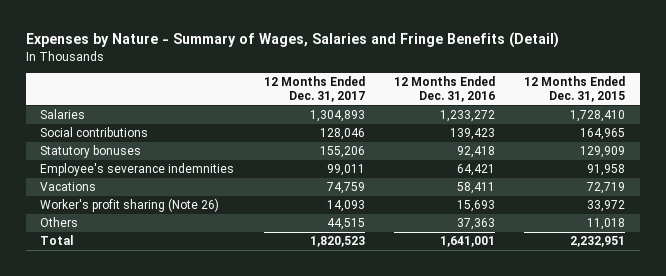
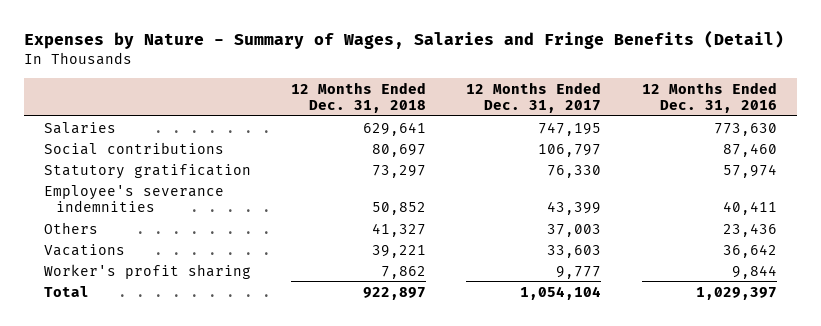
- | 12 Months Ended Dec. 31, 2017 | 12 Months Ended Dec. 31, 2016 | 12 Months Ended Dec. 31, 2015
+ | 12 Months Ended Dec. 31, 2018 | 12 Months Ended Dec. 31, 2017 | 12 Months Ended Dec. 31, 2016
- Salaries | 1,304,893 | 1,233,272 | 1,728,410
- Social contributions | 128,046 | 139,423 | 164,965
- Statutory bonuses | 155,206 | 92,418 | 129,909
- Employee's severance indemnities | 99,011 | 64,421 | 91,958
- Vacations | 74,759 | 58,411 | 72,719
- Worker's profit sharing (Note 26) | 14,093 | 15,693 | 33,972
- Others | 44,515 | 37,363 | 11,018
- Total | 1,820,523 | 1,641,001 | 2,232,951
+ Salaries | 629,641 | 747,195 | 773,630
+ Social contributions | 80,697 | 106,797 | 87,460
+ Statutory gratification | 73,297 | 76,330 | 57,974
+ Employee's severance indemnities | 50,852 | 43,399 | 40,411
+ Others | 41,327 | 37,003 | 23,436
+ Vacations | 39,221 | 33,603 | 36,642
+ Worker's profit sharing | 7,862 | 9,777 | 9,844
+ Total | 922,897 | 1,054,104 | 1,029,397

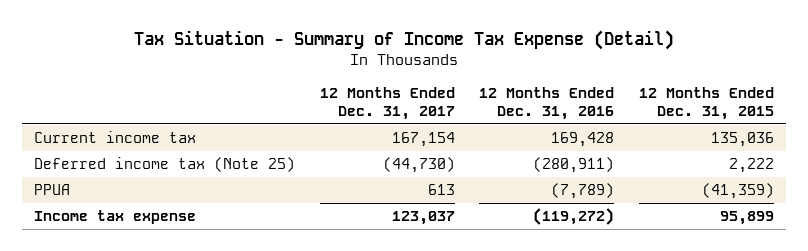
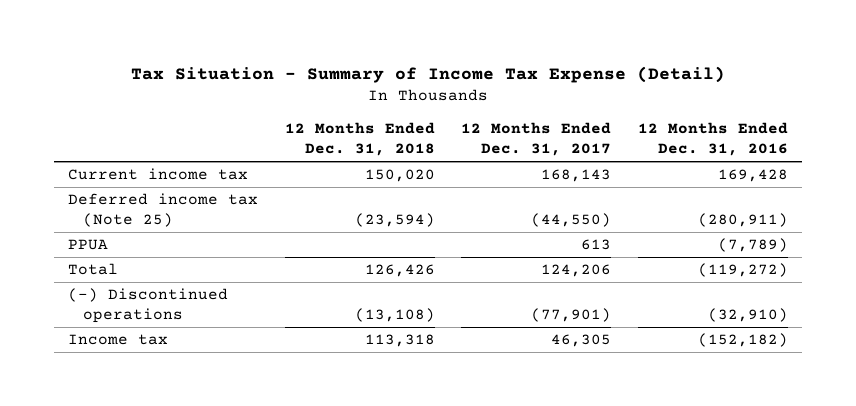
- | 12 Months Ended Dec. 31, 2017 | 12 Months Ended Dec. 31, 2016 | 12 Months Ended Dec. 31, 2015
+ | 12 Months Ended Dec. 31, 2018 | 12 Months Ended Dec. 31, 2017 | 12 Months Ended Dec. 31, 2016
- Current income tax | 167,154 | 169,428 | 135,036
- Deferred income tax (Note 25) | (44,730) | (280,911) | 2,222
+ Current income tax | 150,020 | 168,143 | 169,428
+ Deferred income tax (Note 25) | (23,594) | (44,550) | (280,911)
- Income tax expense | 123,037 | (119,272) | 95,899
+ Total | 126,426 | 124,206 | (119,272)
+ (-) Discontinued operations | (13,108) | (77,901) | (32,910)
+ Income tax | 113,318 | 46,305 | (152,182)

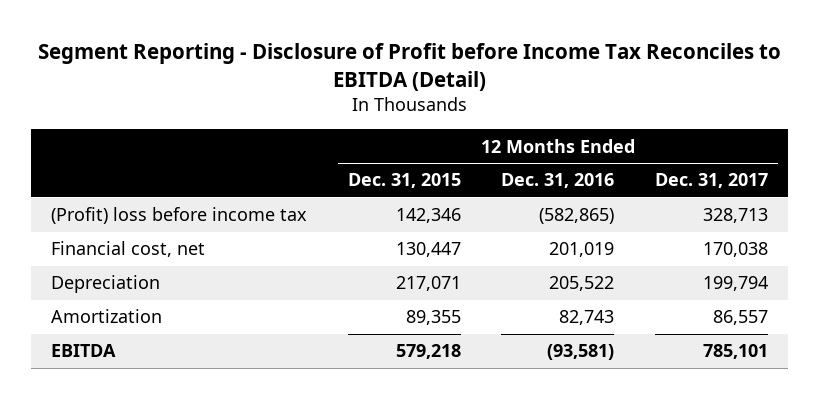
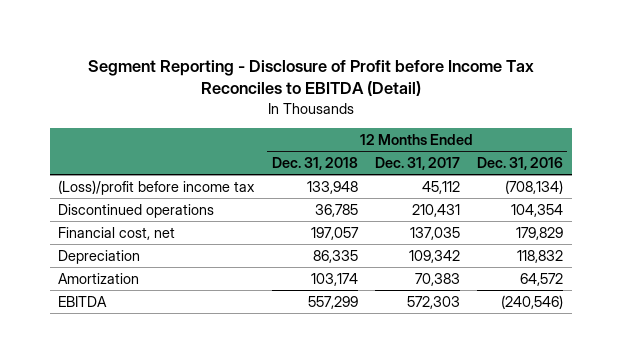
- | 12 Months Ended Dec. 31, 2015 | 12 Months Ended Dec. 31, 2016 | 12 Months Ended Dec. 31, 2017
+ | 12 Months Ended Dec. 31, 2018 | 12 Months Ended Dec. 31, 2017 | 12 Months Ended Dec. 31, 2016
- (Profit) loss before income tax | 142,346 | (582,865) | 328,713
- Financial cost, net | 130,447 | 201,019 | 170,038
- Depreciation | 217,071 | 205,522 | 199,794
- Amortization | 89,355 | 82,743 | 86,557
- EBITDA | 579,218 | (93,581) | 785,101
+ (Loss)/profit before income tax | 133,948 | 45,112 | (708,134)
+ Discontinued operations | 36,785 | 210,431 | 104,354
+ Financial cost, net | 197,057 | 137,035 | 179,829
+ Depreciation | 86,335 | 109,342 | 118,832
+ Amortization | 103,174 | 70,383 | 64,572
+ EBITDA | 557,299 | 572,303 | (240,546)

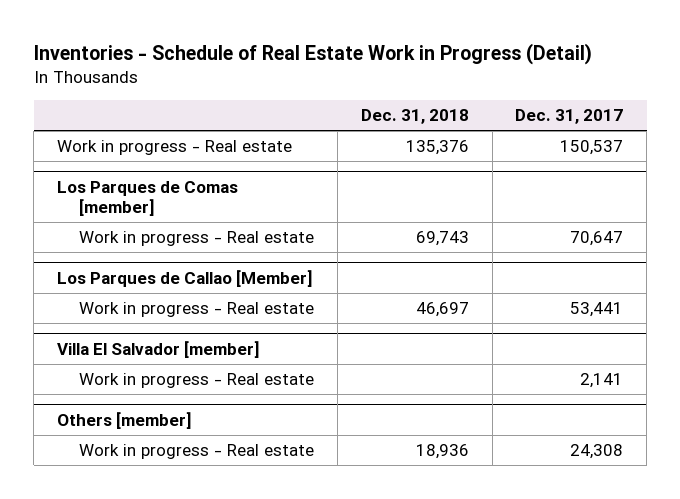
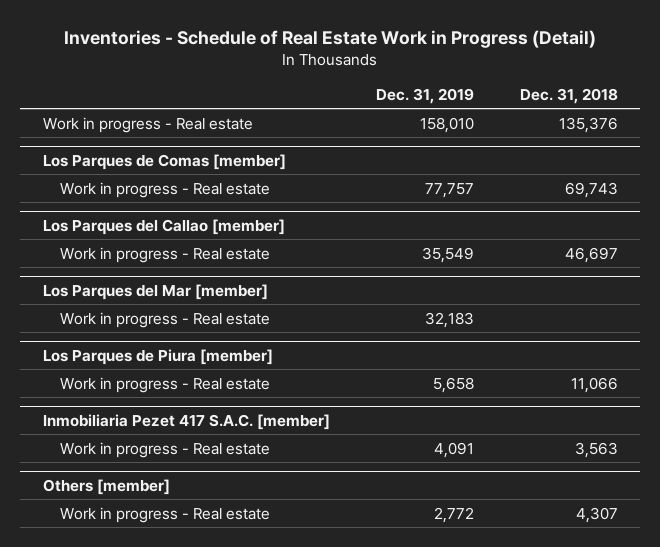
- | Dec. 31, 2018 | Dec. 31, 2017
+ | Dec. 31, 2019 | Dec. 31, 2018
- Los Parques de Callao [Member]
+ Los Parques del Callao [member]
- Villa El Salvador [member]
+ Los Parques del Mar [member]
+ Los Parques de Piura [member]
+ Work in progress - Real estate | 5,658 | 11,066
+ Inmobiliaria Pezet 417 S.A.C. [member]
+ Work in progress - Real estate | 4,091 | 3,563
@ Others [member]
- Work in progress - Real estate | 18,936 | 24,308
+ Work in progress - Real estate | 2,772 | 4,307

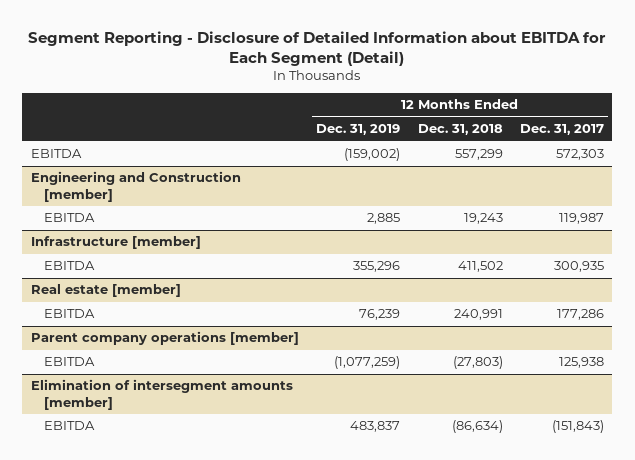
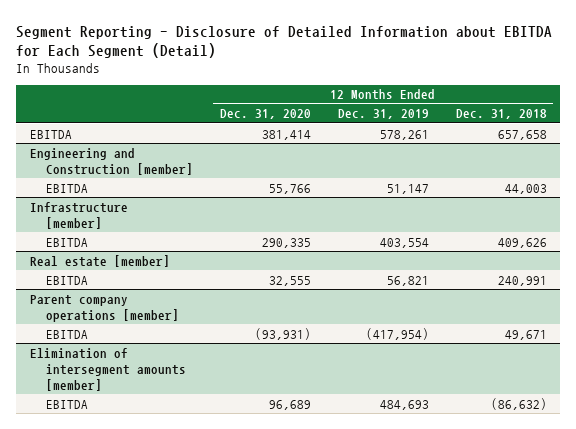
- | 12 Months Ended Dec. 31, 2019 | 12 Months Ended Dec. 31, 2018 | 12 Months Ended Dec. 31, 2017
+ | 12 Months Ended Dec. 31, 2020 | 12 Months Ended Dec. 31, 2019 | 12 Months Ended Dec. 31, 2018
- EBITDA | (159,002) | 557,299 | 572,303
+ EBITDA | 381,414 | 578,261 | 657,658
@ Engineering and Construction [member]
- EBITDA | 2,885 | 19,243 | 119,987
+ EBITDA | 55,766 | 51,147 | 44,003
@ Infrastructure [member]
- EBITDA | 355,296 | 411,502 | 300,935
+ EBITDA | 290,335 | 403,554 | 409,626
@ Real estate [member]
- EBITDA | 76,239 | 240,991 | 177,286
+ EBITDA | 32,555 | 56,821 | 240,991
@ Parent company operations [member]
- EBITDA | (1,077,259) | (27,803) | 125,938
+ EBITDA | (93,931) | (417,954) | 49,671
@ Elimination of intersegment amounts [member]
- EBITDA | 483,837 | (86,634) | (151,843)
+ EBITDA | 96,689 | 484,693 | (86,632)

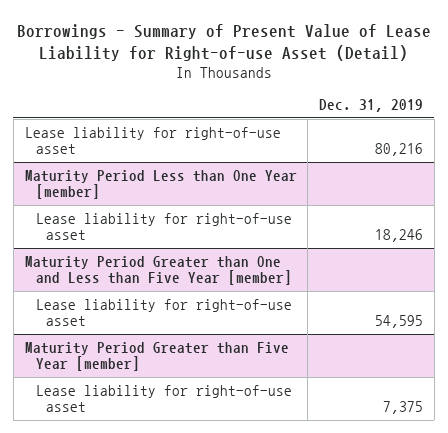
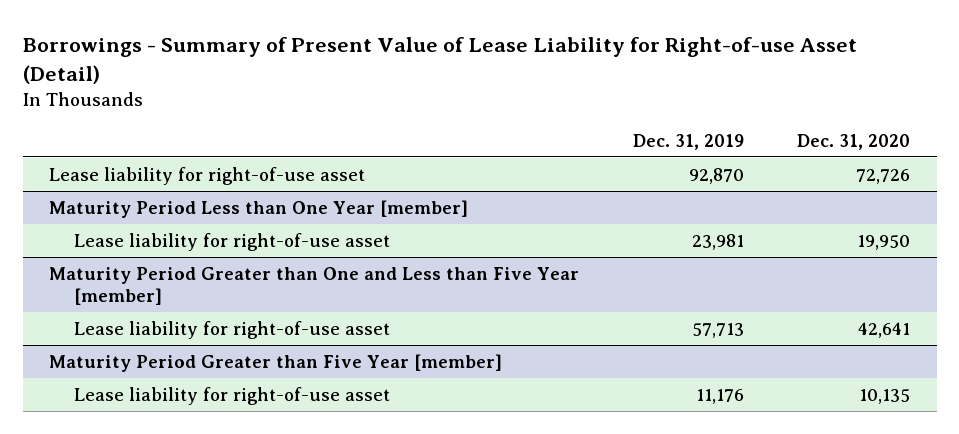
- | Dec. 31, 2019
+ | Dec. 31, 2019 | Dec. 31, 2020
- Lease liability for right-of-use asset | 80,216
+ Lease liability for right-of-use asset | 92,870 | 72,726
@ Maturity Period Less than One Year [member]
- Lease liability for right-of-use asset | 18,246
+ Lease liability for right-of-use asset | 23,981 | 19,950
@ Maturity Period Greater than One and Less than Five Year [member]
- Lease liability for right-of-use asset | 54,595
+ Lease liability for right-of-use asset | 57,713 | 42,641
@ Maturity Period Greater than Five Year [member]
- Lease liability for right-of-use asset | 7,375
+ Lease liability for right-of-use asset | 11,176 | 10,135

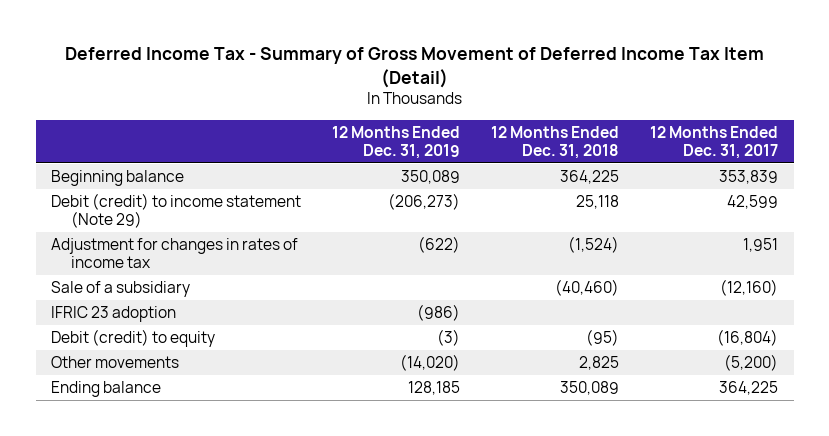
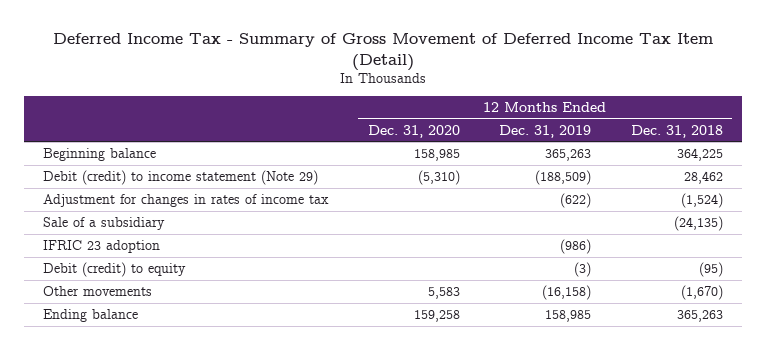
- | 12 Months Ended Dec. 31, 2019 | 12 Months Ended Dec. 31, 2018 | 12 Months Ended Dec. 31, 2017
+ | 12 Months Ended Dec. 31, 2020 | 12 Months Ended Dec. 31, 2019 | 12 Months Ended Dec. 31, 2018
- Beginning balance | 350,089 | 364,225 | 353,839
- Debit (credit) to income statement (Note 29) | (206,273) | 25,118 | 42,599
+ Beginning balance | 158,985 | 365,263 | 364,225
+ Debit (credit) to income statement (Note 29) | (5,310) | (188,509) | 28,462
- Sale of a subsidiary | | (40,460) | (12,160)
+ Sale of a subsidiary | | | (24,135)
- Other movements | (14,020) | 2,825 | (5,200)
- Ending balance | 128,185 | 350,089 | 364,225
+ Other movements | 5,583 | (16,158) | (1,670)
+ Ending balance | 159,258 | 158,985 | 365,263

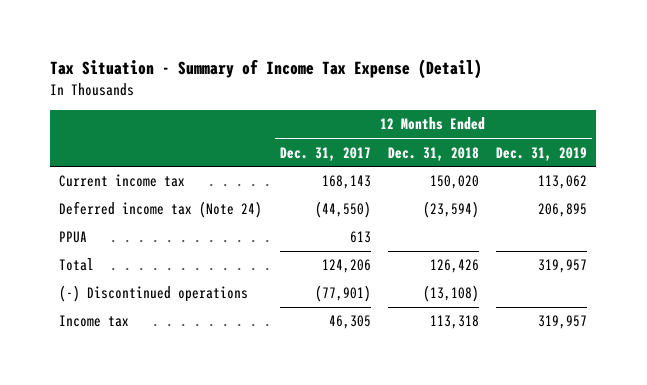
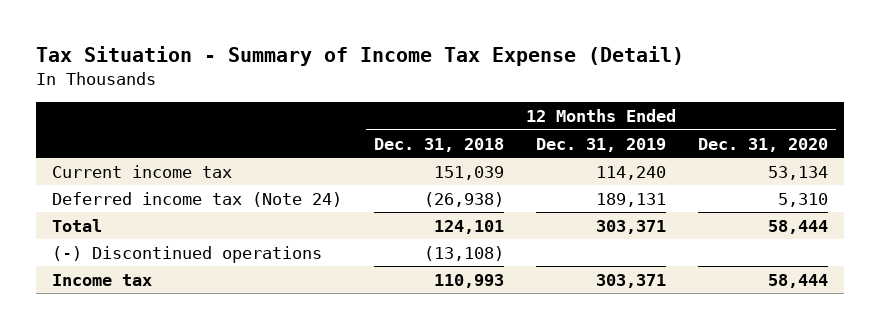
- | 12 Months Ended Dec. 31, 2017 | 12 Months Ended Dec. 31, 2018 | 12 Months Ended Dec. 31, 2019
+ | 12 Months Ended Dec. 31, 2018 | 12 Months Ended Dec. 31, 2019 | 12 Months Ended Dec. 31, 2020
- Current income tax | 168,143 | 150,020 | 113,062
- Deferred income tax (Note 24) | (44,550) | (23,594) | 206,895
- PPUA | 613 | |
- Total | 124,206 | 126,426 | 319,957
+ Current income tax | 151,039 | 114,240 | 53,134
+ Deferred income tax (Note 24) | (26,938) | 189,131 | 5,310
+ Total | 124,101 | 303,371 | 58,444
- Income tax | 46,305 | 113,318 | 319,957
+ Income tax | 110,993 | 303,371 | 58,444

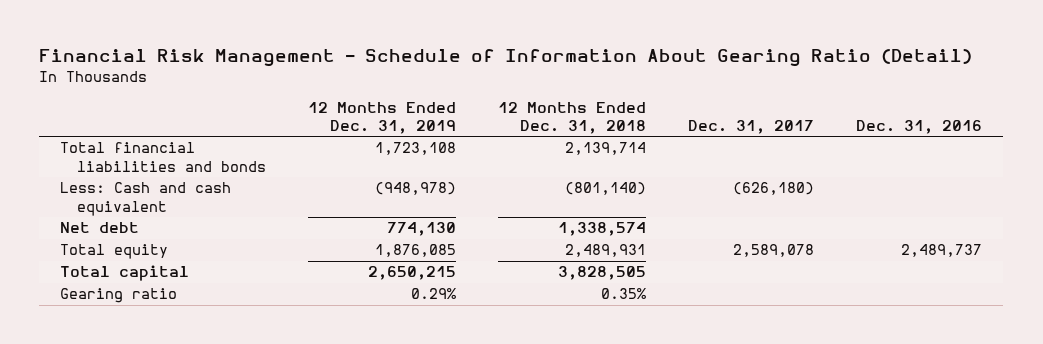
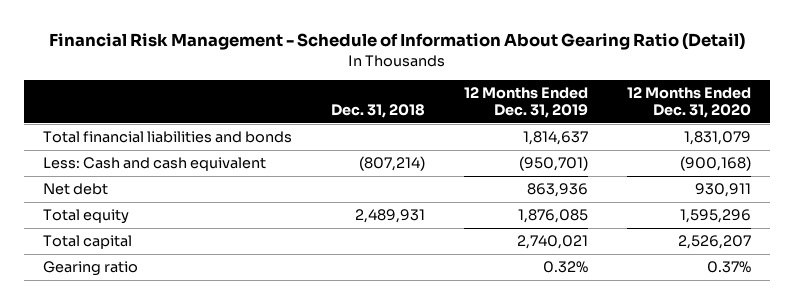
- | 12 Months Ended Dec. 31, 2019 | 12 Months Ended Dec. 31, 2018 | Dec. 31, 2017 | Dec. 31, 2016
+ | Dec. 31, 2018 | 12 Months Ended Dec. 31, 2019 | 12 Months Ended Dec. 31, 2020
- Total financial liabilities and bonds | 1,723,108 | 2,139,714 | |
- Less: Cash and cash equivalent | (948,978) | (801,140) | (626,180) |
- Net debt | 774,130 | 1,338,574 | |
+ Total financial liabilities and bonds | | 1,814,637 | 1,831,079
+ Less: Cash and cash equivalent | (807,214) | (950,701) | (900,168)
+ Net debt | | 863,936 | 930,911
- Total capital | 2,650,215 | 3,828,505 | |
- Gearing ratio | 0.29% | 0.35% | |
+ Total capital | | 2,740,021 | 2,526,207
+ Gearing ratio | | 0.32% | 0.37%

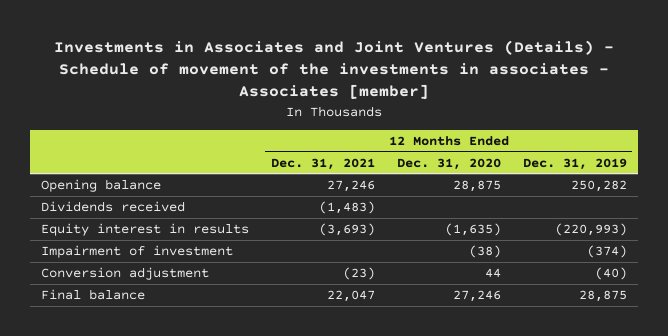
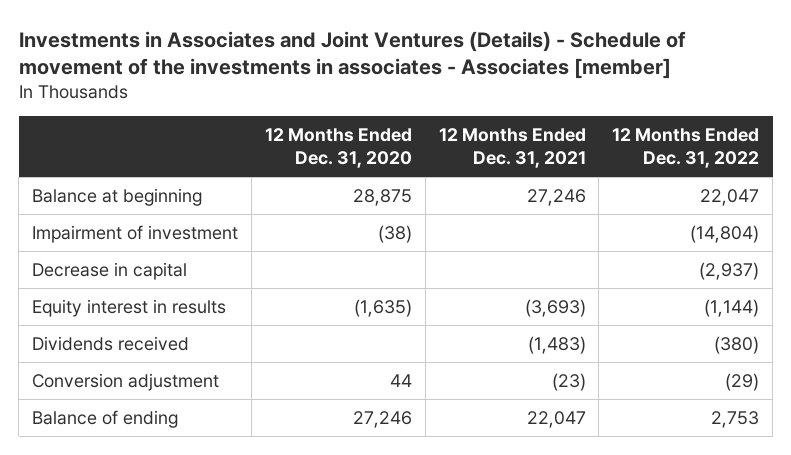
- | 12 Months Ended Dec. 31, 2021 | 12 Months Ended Dec. 31, 2020 | 12 Months Ended Dec. 31, 2019
+ | 12 Months Ended Dec. 31, 2020 | 12 Months Ended Dec. 31, 2021 | 12 Months Ended Dec. 31, 2022
- Opening balance | 27,246 | 28,875 | 250,282
+ Balance at beginning | 28,875 | 27,246 | 22,047
+ Decrease in capital | | | (2,937)
moved down: Equity interest in results | (1,635) | (3,693) | (1,144)
moved down: Dividends received | | (1,483) | (380)
- Final balance | 22,047 | 27,246 | 28,875
+ Balance of ending | 27,246 | 22,047 | 2,753

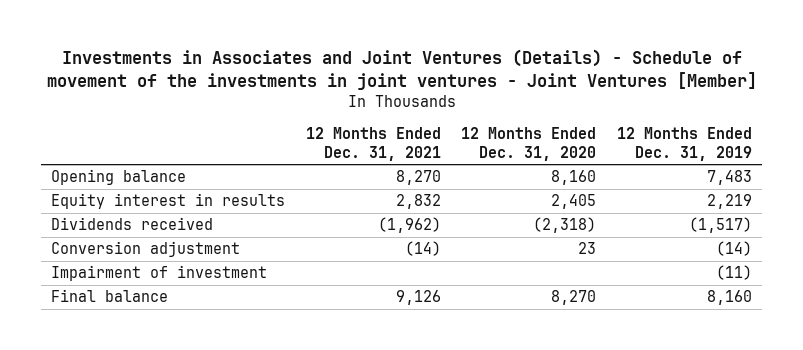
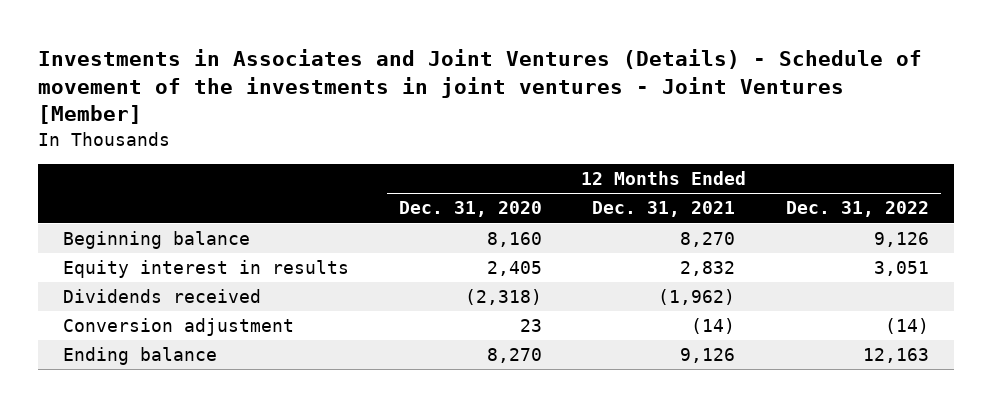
- | 12 Months Ended Dec. 31, 2021 | 12 Months Ended Dec. 31, 2020 | 12 Months Ended Dec. 31, 2019
+ | 12 Months Ended Dec. 31, 2020 | 12 Months Ended Dec. 31, 2021 | 12 Months Ended Dec. 31, 2022
- Opening balance | 8,270 | 8,160 | 7,483
+ Beginning balance | 8,160 | 8,270 | 9,126
- Impairment of investment | | | (11)
- Final balance | 9,126 | 8,270 | 8,160
+ Ending balance | 8,270 | 9,126 | 12,163

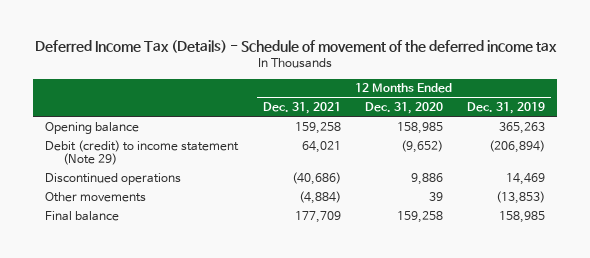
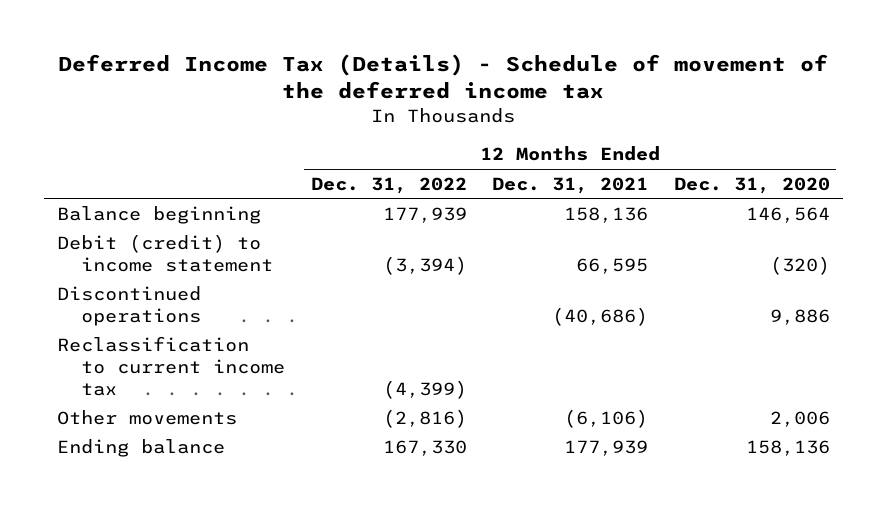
- | 12 Months Ended Dec. 31, 2021 | 12 Months Ended Dec. 31, 2020 | 12 Months Ended Dec. 31, 2019
+ | 12 Months Ended Dec. 31, 2022 | 12 Months Ended Dec. 31, 2021 | 12 Months Ended Dec. 31, 2020
- Opening balance | 159,258 | 158,985 | 365,263
- Debit (credit) to income statement (Note 29) | 64,021 | (9,652) | (206,894)
+ Balance beginning | 177,939 | 158,136 | 146,564
+ Debit (credit) to income statement | (3,394) | 66,595 | (320)
- Other movements | (4,884) | 39 | (13,853)
- Final balance | 177,709 | 159,258 | 158,985
+ Reclassification to current income tax | (4,399) | |
+ Other movements | (2,816) | (6,106) | 2,006
+ Ending balance | 167,330 | 177,939 | 158,136

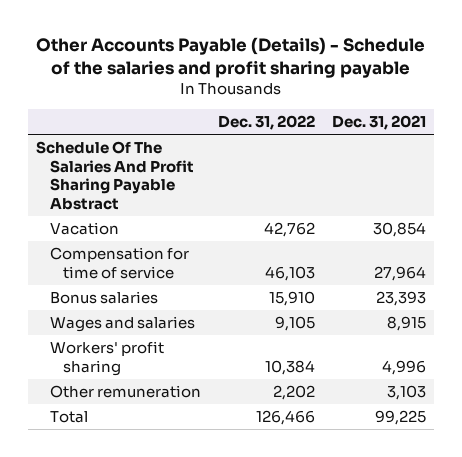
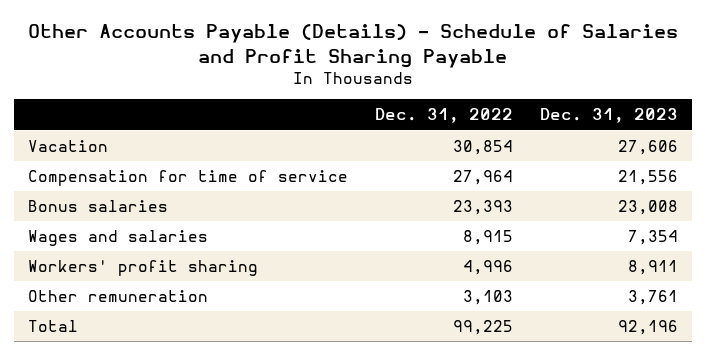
- Other Accounts Payable (Details) - Schedule of the salaries and profit sharing payable
+ Other Accounts Payable (Details) - Schedule of Salaries and Profit Sharing Payable
- | Dec. 31, 2022 | Dec. 31, 2021
+ | Dec. 31, 2022 | Dec. 31, 2023
- Schedule Of The Salaries And Profit Sharing Payable Abstract
- Vacation | 42,762 | 30,854
- Compensation for time of service | 46,103 | 27,964
- Bonus salaries | 15,910 | 23,393
- Wages and salaries | 9,105 | 8,915
- Workers' profit sharing | 10,384 | 4,996
- Other remuneration | 2,202 | 3,103
- Total | 126,466 | 99,225
+ Vacation | 30,854 | 27,606
+ Compensation for time of service | 27,964 | 21,556
+ Bonus salaries | 23,393 | 23,008
+ Wages and salaries | 8,915 | 7,354
+ Workers' profit sharing | 4,996 | 8,911
+ Other remuneration | 3,103 | 3,761
+ Total | 99,225 | 92,196

